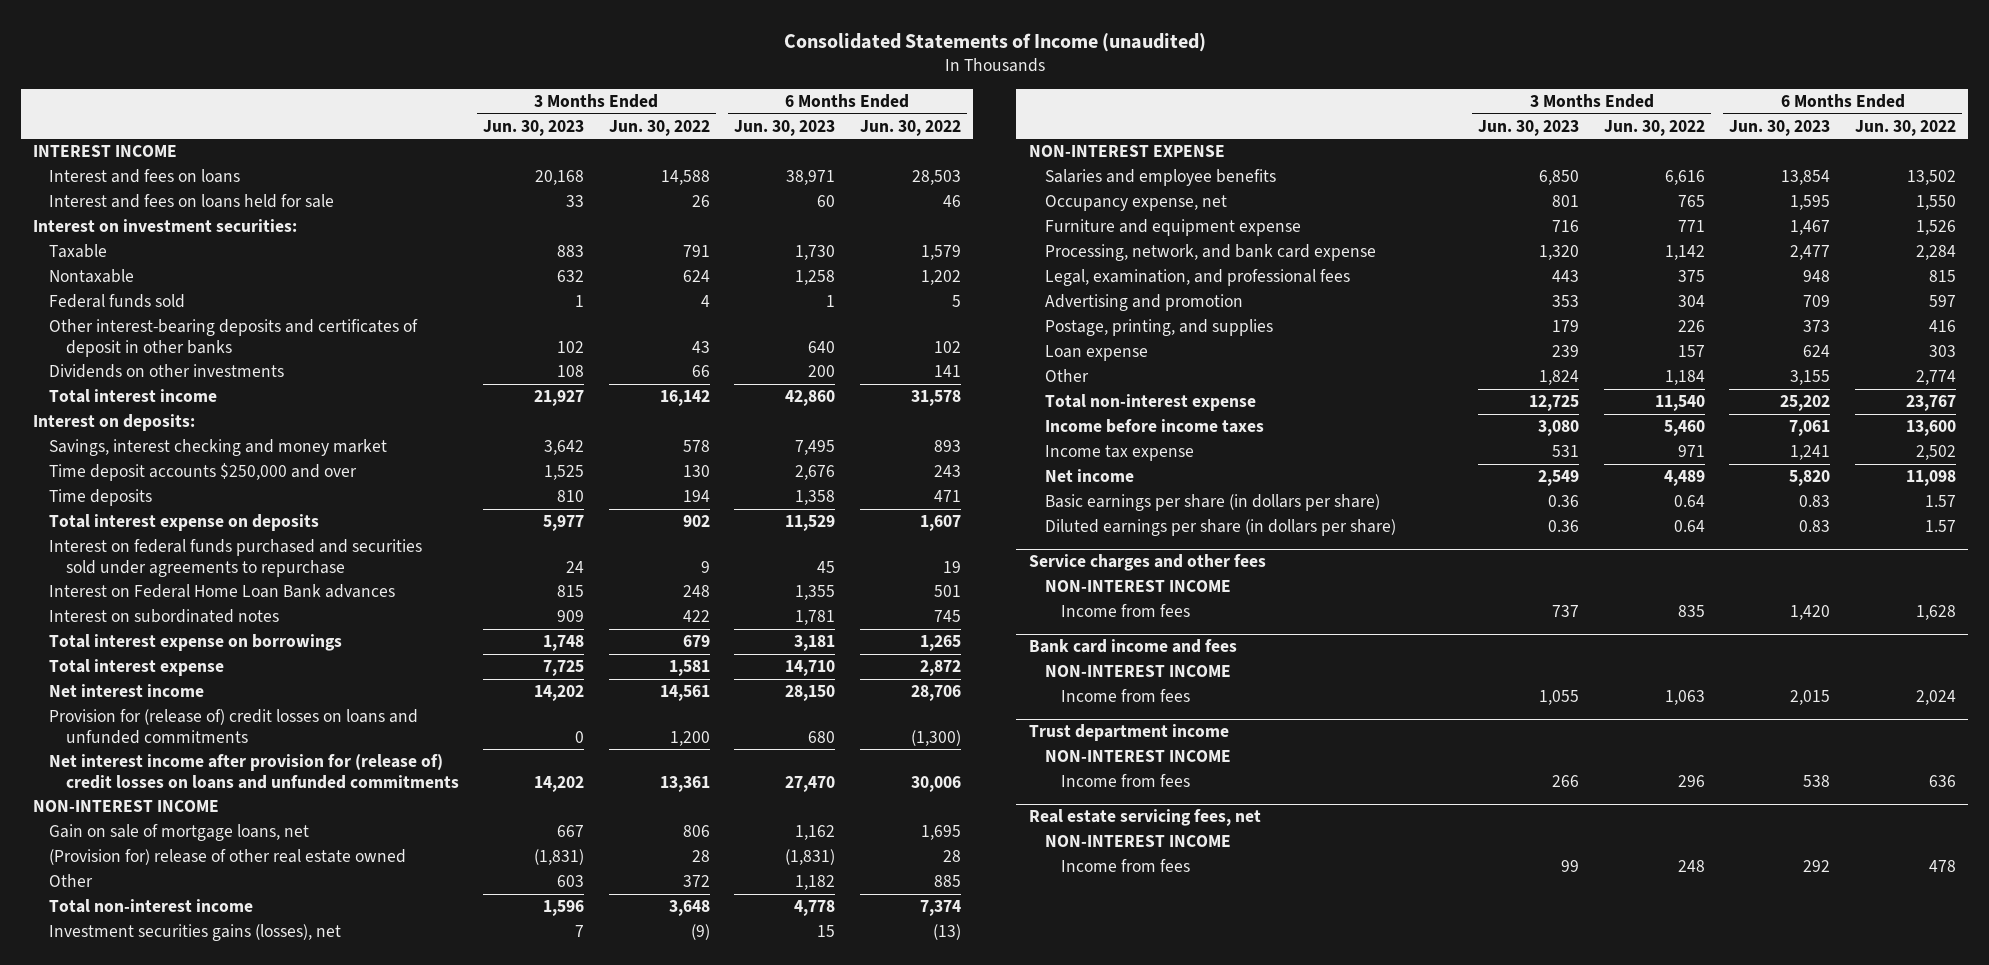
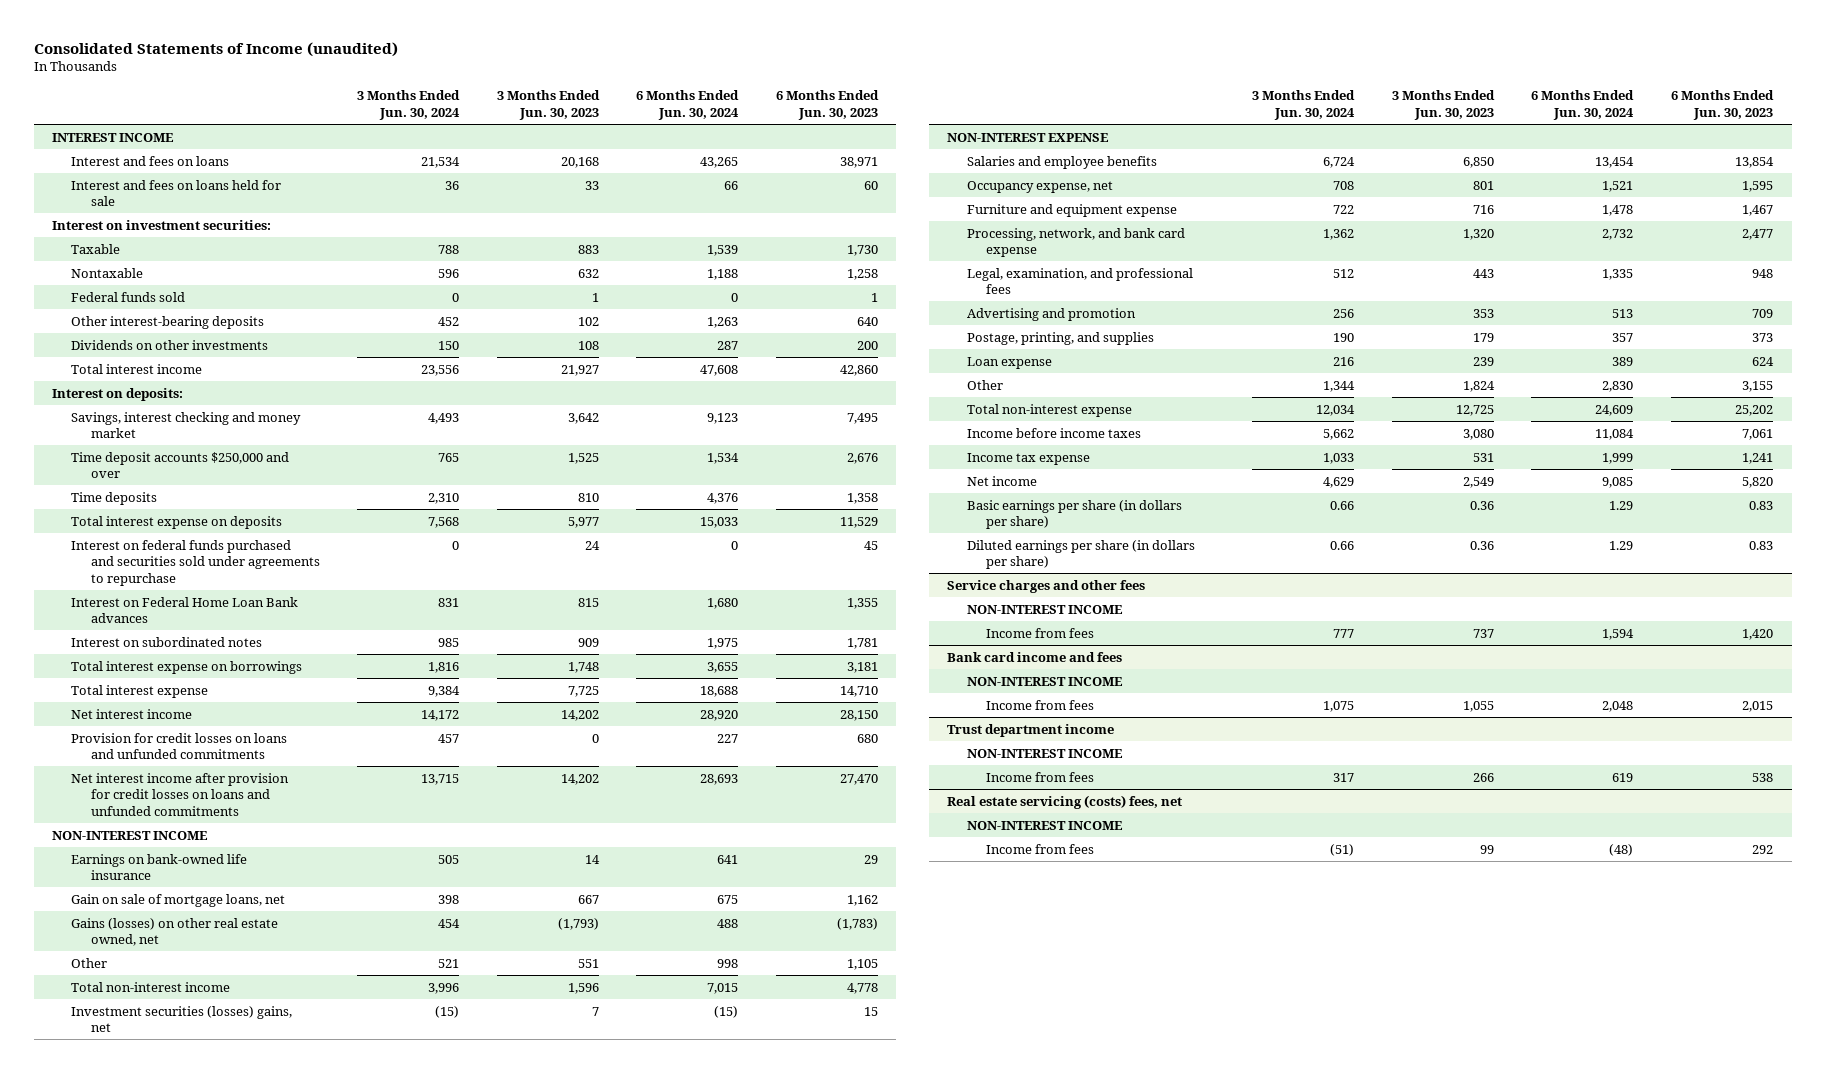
- | 3 Months Ended Jun. 30, 2023 | 3 Months Ended Jun. 30, 2022 | 6 Months Ended Jun. 30, 2023 | 6 Months Ended Jun. 30, 2022
+ | 3 Months Ended Jun. 30, 2024 | 3 Months Ended Jun. 30, 2023 | 6 Months Ended Jun. 30, 2024 | 6 Months Ended Jun. 30, 2023
- Other interest-bearing deposits and certificates of deposit in other banks | 102 | 43 | 640 | 102
+ Other interest-bearing deposits | 452 | 102 | 1,263 | 640
- Provision for (release of) credit losses on loans and unfunded commitments | 0 | 1,200 | 680 | (1,300)
- Net interest income after provision for (release of) credit losses on loans and unfunded commitments | 14,202 | 13,361 | 27,470 | 30,006
+ Provision for credit losses on loans and unfunded commitments | 457 | 0 | 227 | 680
+ Net interest income after provision for credit losses on loans and unfunded commitments | 13,715 | 14,202 | 28,693 | 27,470
+ Earnings on bank-owned life insurance | 505 | 14 | 641 | 29
- (Provision for) release of other real estate owned | (1,831) | 28 | (1,831) | 28
- Other | 603 | 372 | 1,182 | 885
+ Gains (losses) on other real estate owned, net | 454 | (1,793) | 488 | (1,783)
+ Other | 521 | 551 | 998 | 1,105
- Investment securities gains (losses), net | 7 | (9) | 15 | (13)
+ Investment securities (losses) gains, net | (15) | 7 | (15) | 15
- Real estate servicing fees, net
+ Real estate servicing (costs) fees, net

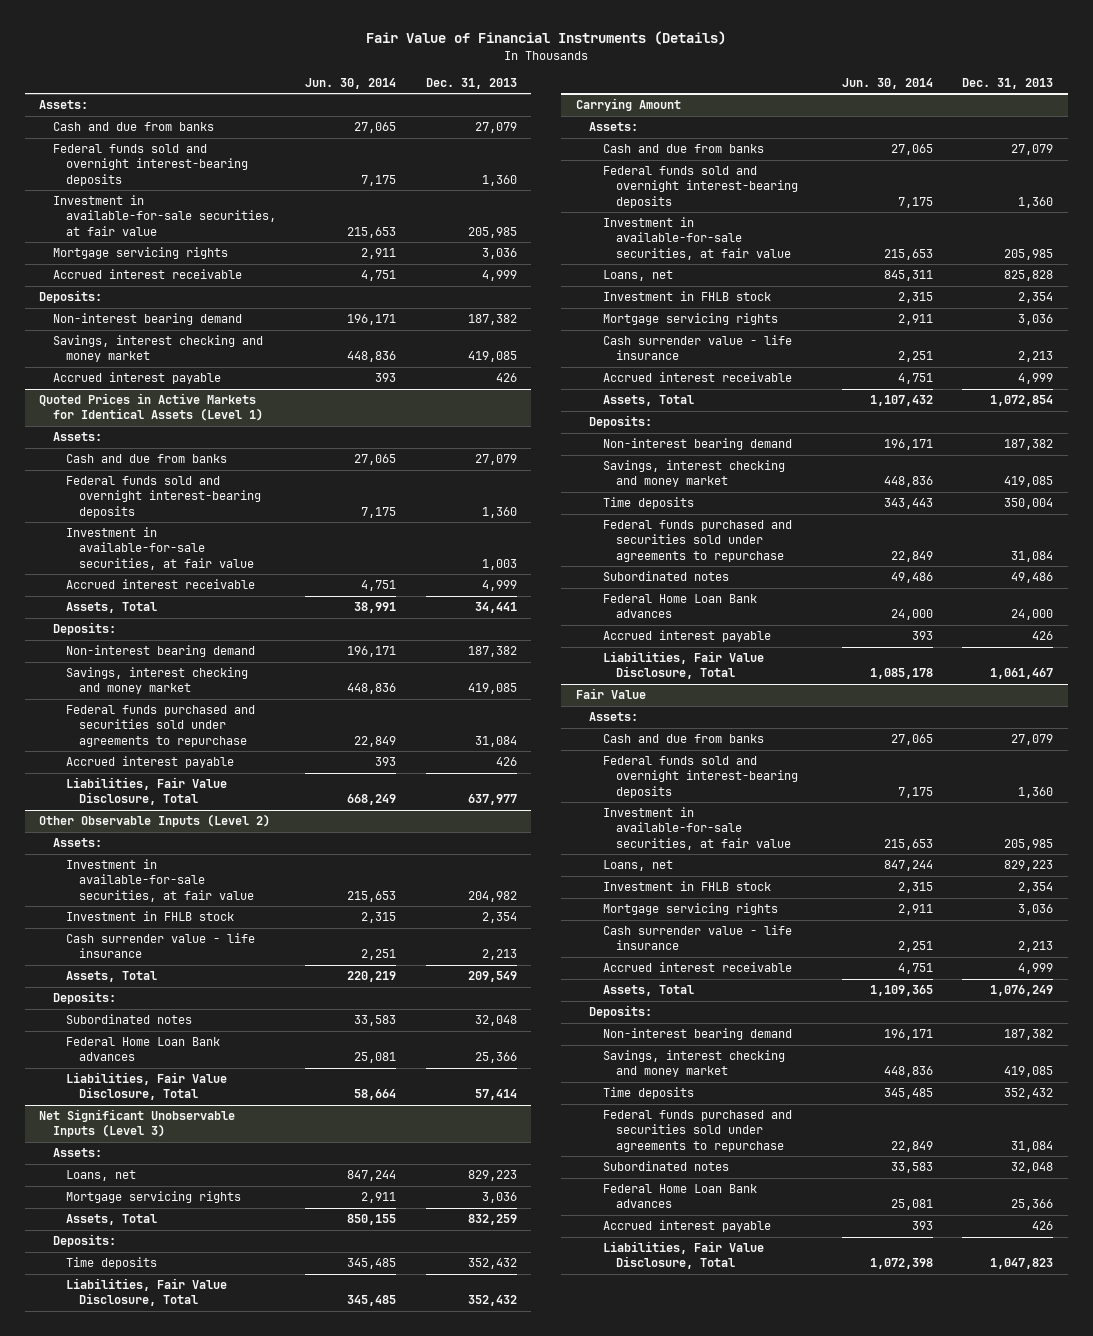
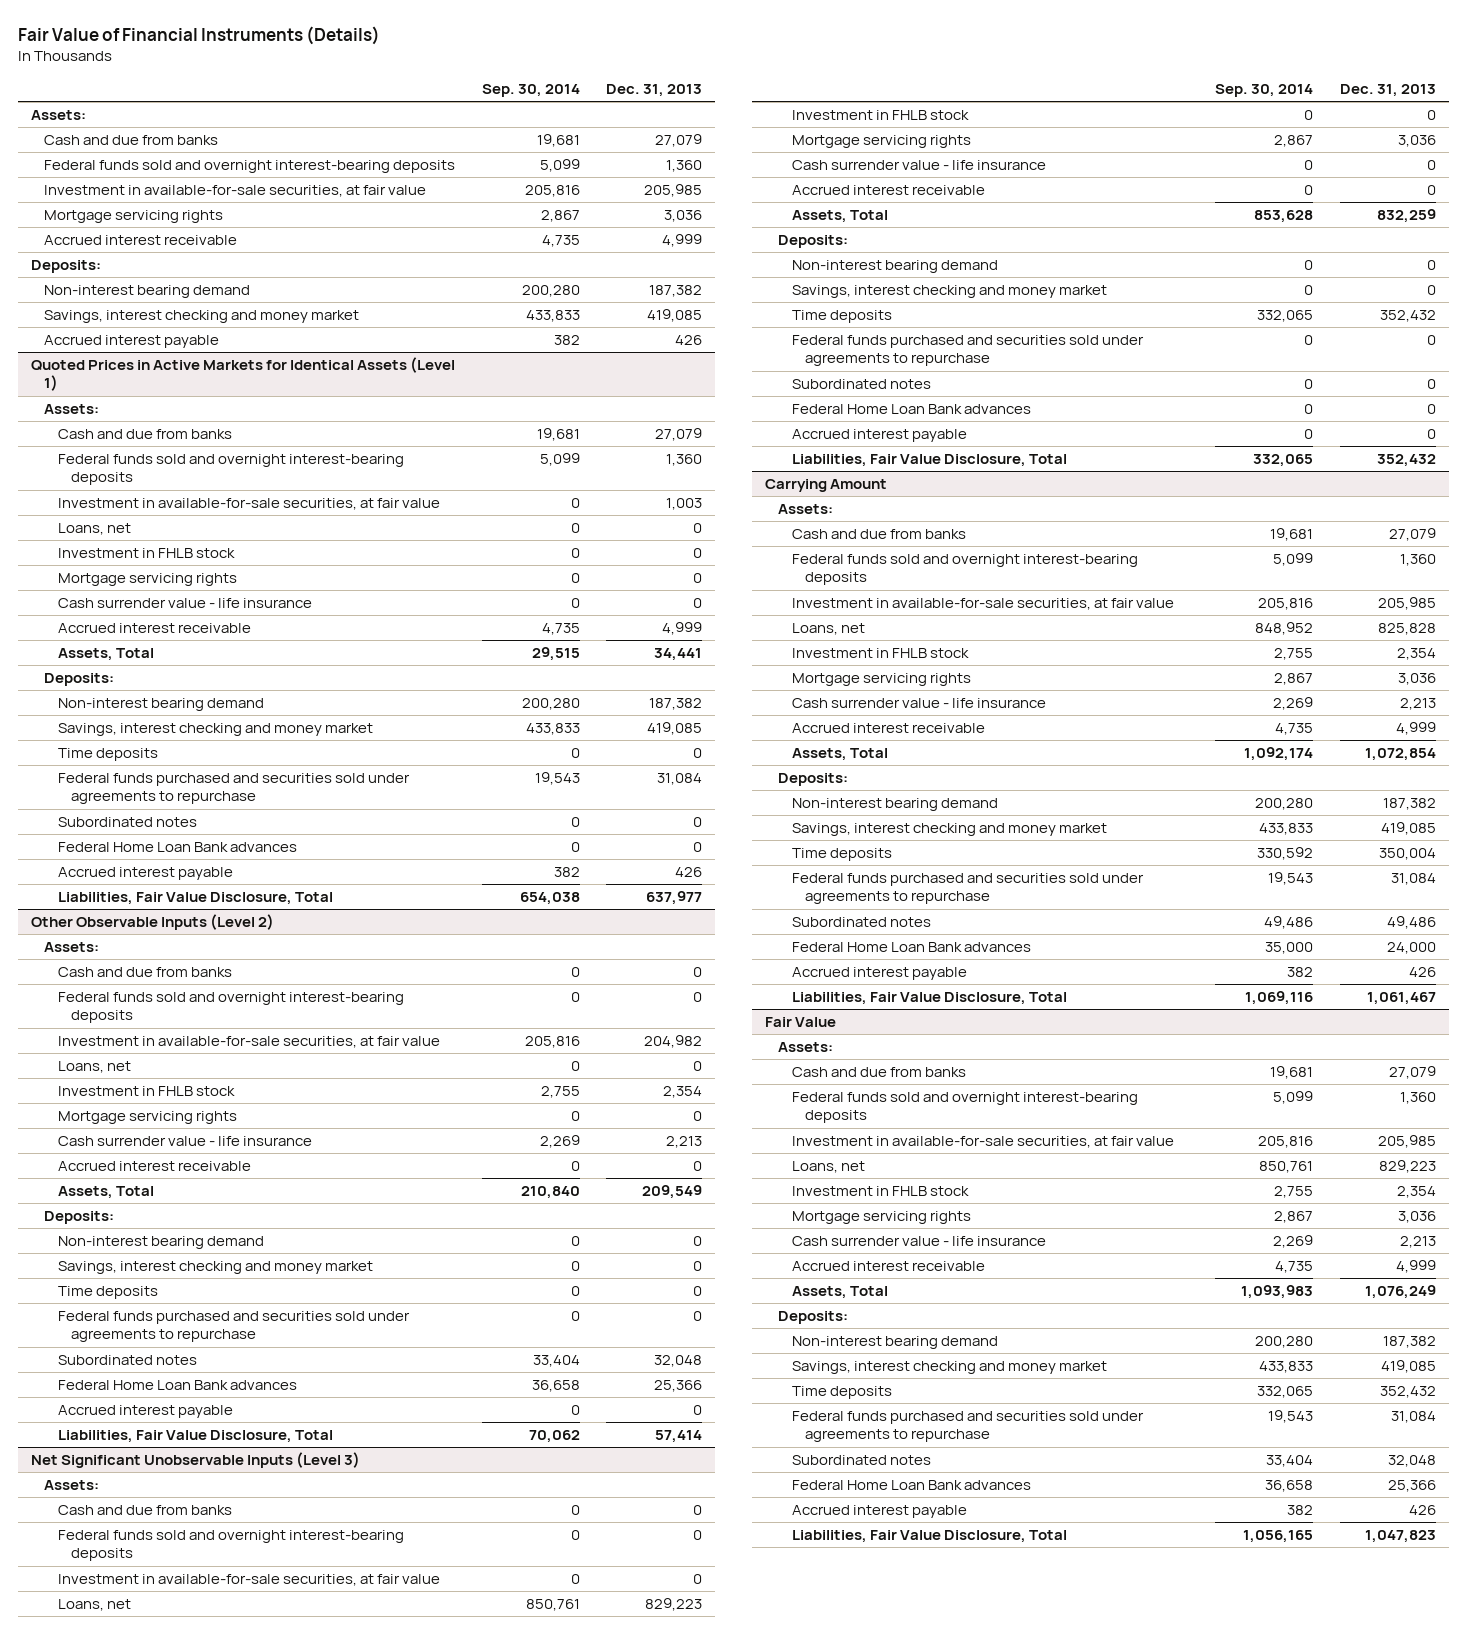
- | Jun. 30, 2014 | Dec. 31, 2013
+ | Sep. 30, 2014 | Dec. 31, 2013
@ Quoted Prices in Active Markets for Identical Assets (Level 1)
+ Loans, net | 0 | 0
+ Investment in FHLB stock | 0 | 0
+ Mortgage servicing rights | 0 | 0
+ Cash surrender value - life insurance | 0 | 0
+ Time deposits | 0 | 0
+ Subordinated notes | 0 | 0
+ Federal Home Loan Bank advances | 0 | 0
@ Other Observable Inputs (Level 2)
+ Cash and due from banks | 0 | 0
+ Federal funds sold and overnight interest-bearing deposits | 0 | 0
+ Loans, net | 0 | 0
+ Mortgage servicing rights | 0 | 0
+ Accrued interest receivable | 0 | 0
+ Non-interest bearing demand | 0 | 0
+ Savings, interest checking and money market | 0 | 0
+ Time deposits | 0 | 0
+ Federal funds purchased and securities sold under agreements to repurchase | 0 | 0
+ Accrued interest payable | 0 | 0
@ Net Significant Unobservable Inputs (Level 3)
+ Cash and due from banks | 0 | 0
+ Federal funds sold and overnight interest-bearing deposits | 0 | 0
+ Investment in available-for-sale securities, at fair value | 0 | 0
+ Investment in FHLB stock | 0 | 0
+ Cash surrender value - life insurance | 0 | 0
+ Accrued interest receivable | 0 | 0
+ Non-interest bearing demand | 0 | 0
+ Savings, interest checking and money market | 0 | 0
+ Federal funds purchased and securities sold under agreements to repurchase | 0 | 0
+ Subordinated notes | 0 | 0
+ Federal Home Loan Bank advances | 0 | 0
+ Accrued interest payable | 0 | 0

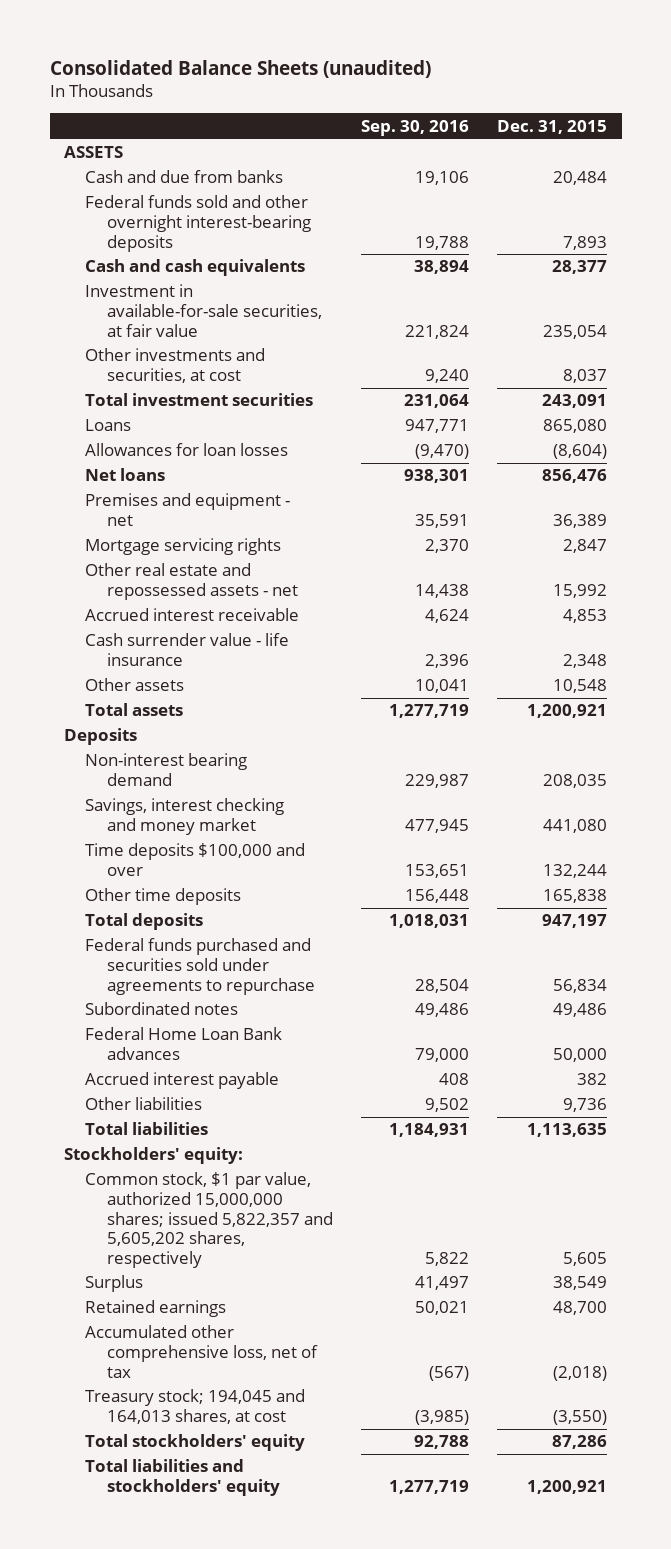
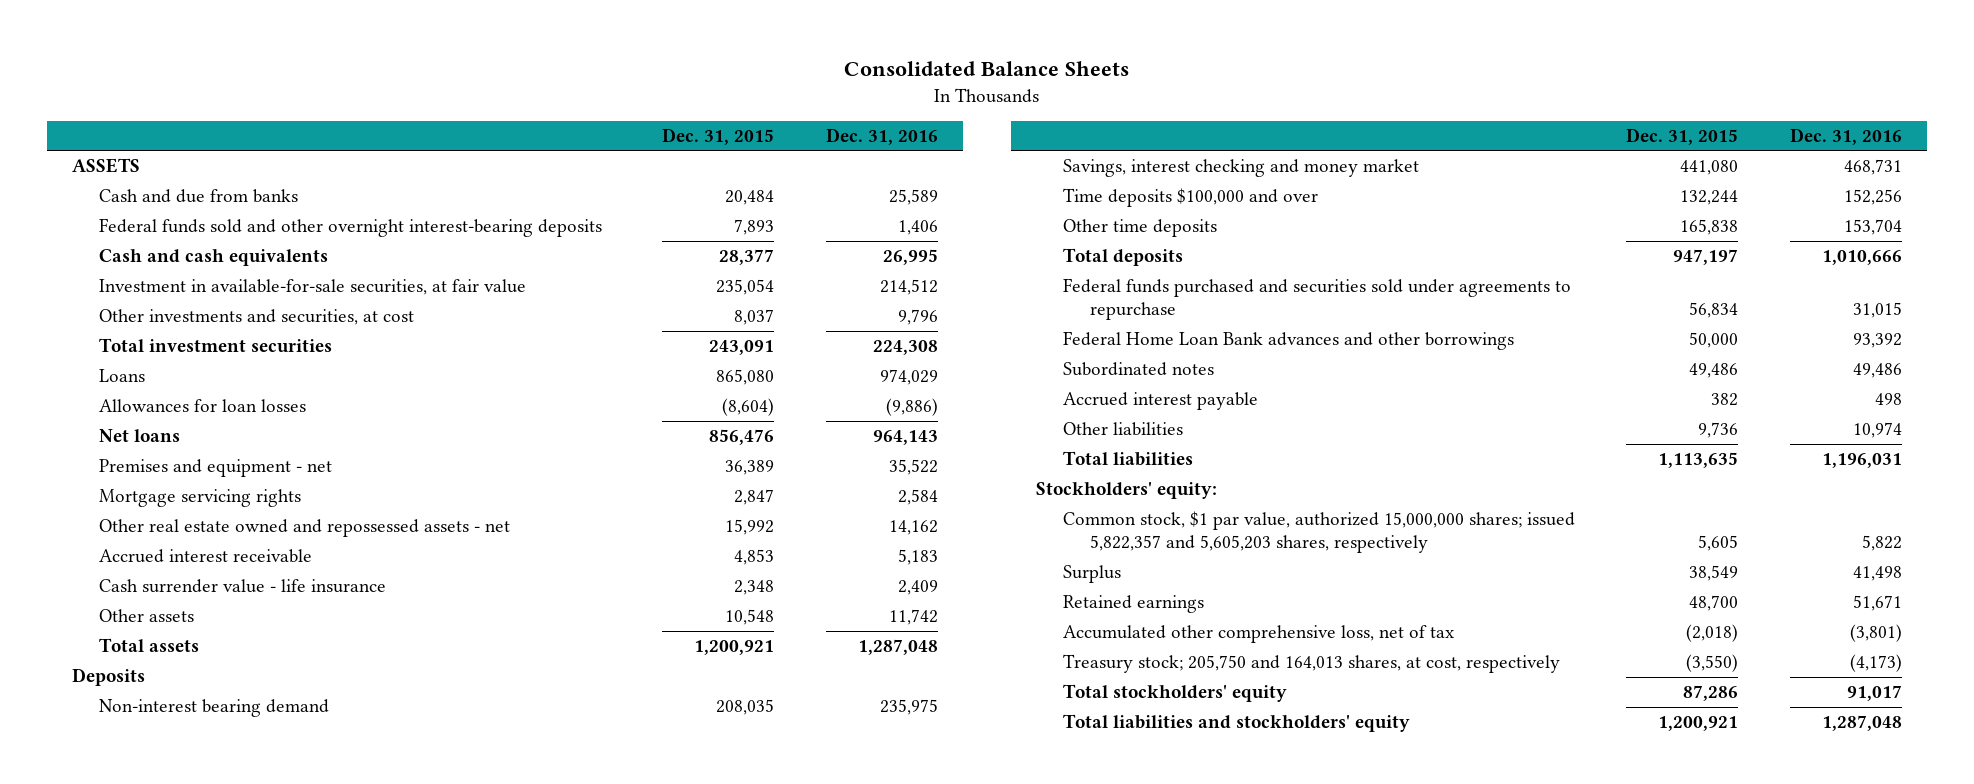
- Consolidated Balance Sheets (unaudited)
+ Consolidated Balance Sheets
- | Sep. 30, 2016 | Dec. 31, 2015
+ | Dec. 31, 2015 | Dec. 31, 2016
- Other real estate and repossessed assets - net | 14,438 | 15,992
+ Other real estate owned and repossessed assets - net | 15,992 | 14,162
+ Federal Home Loan Bank advances and other borrowings | 50,000 | 93,392
- Federal Home Loan Bank advances | 79,000 | 50,000
- Common stock, $1 par value, authorized 15,000,000 shares; issued 5,822,357 and 5,605,202 shares, respectively | 5,822 | 5,605
+ Common stock, $1 par value, authorized 15,000,000 shares; issued 5,822,357 and 5,605,203 shares, respectively | 5,605 | 5,822
- Treasury stock; 194,045 and 164,013 shares, at cost | (3,985) | (3,550)
+ Treasury stock; 205,750 and 164,013 shares, at cost, respectively | (3,550) | (4,173)

